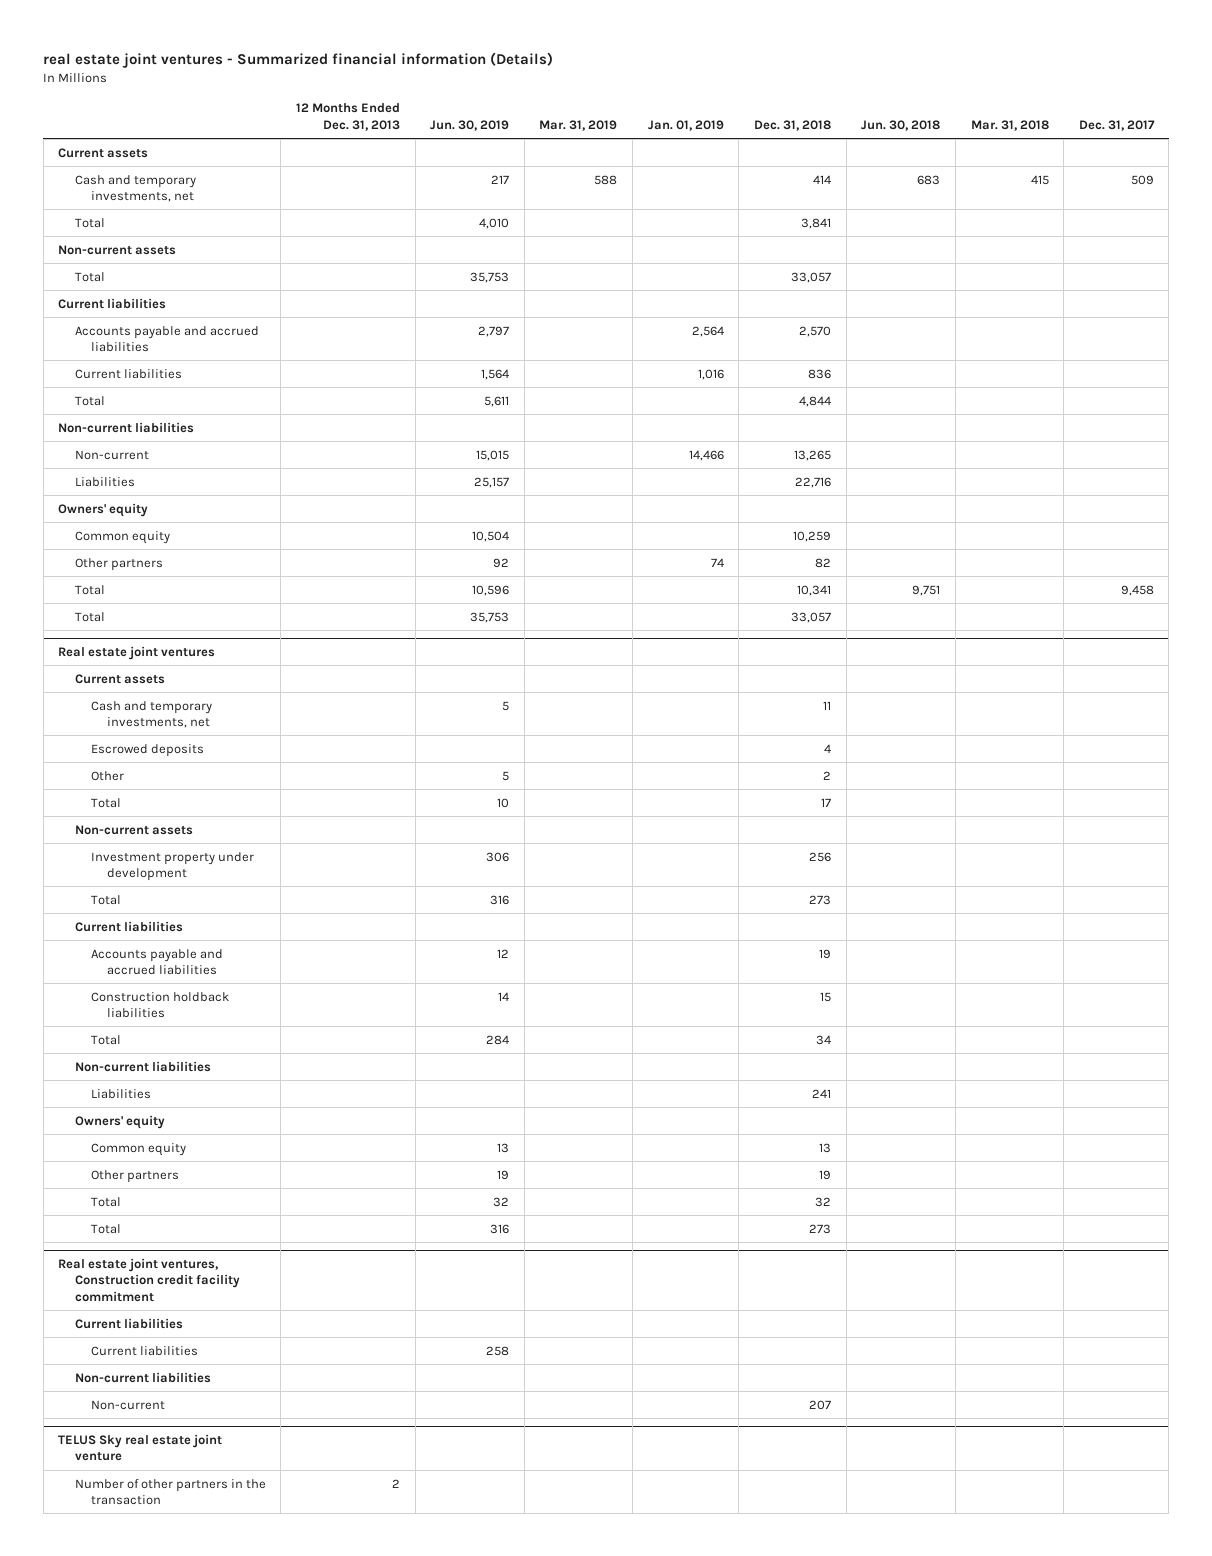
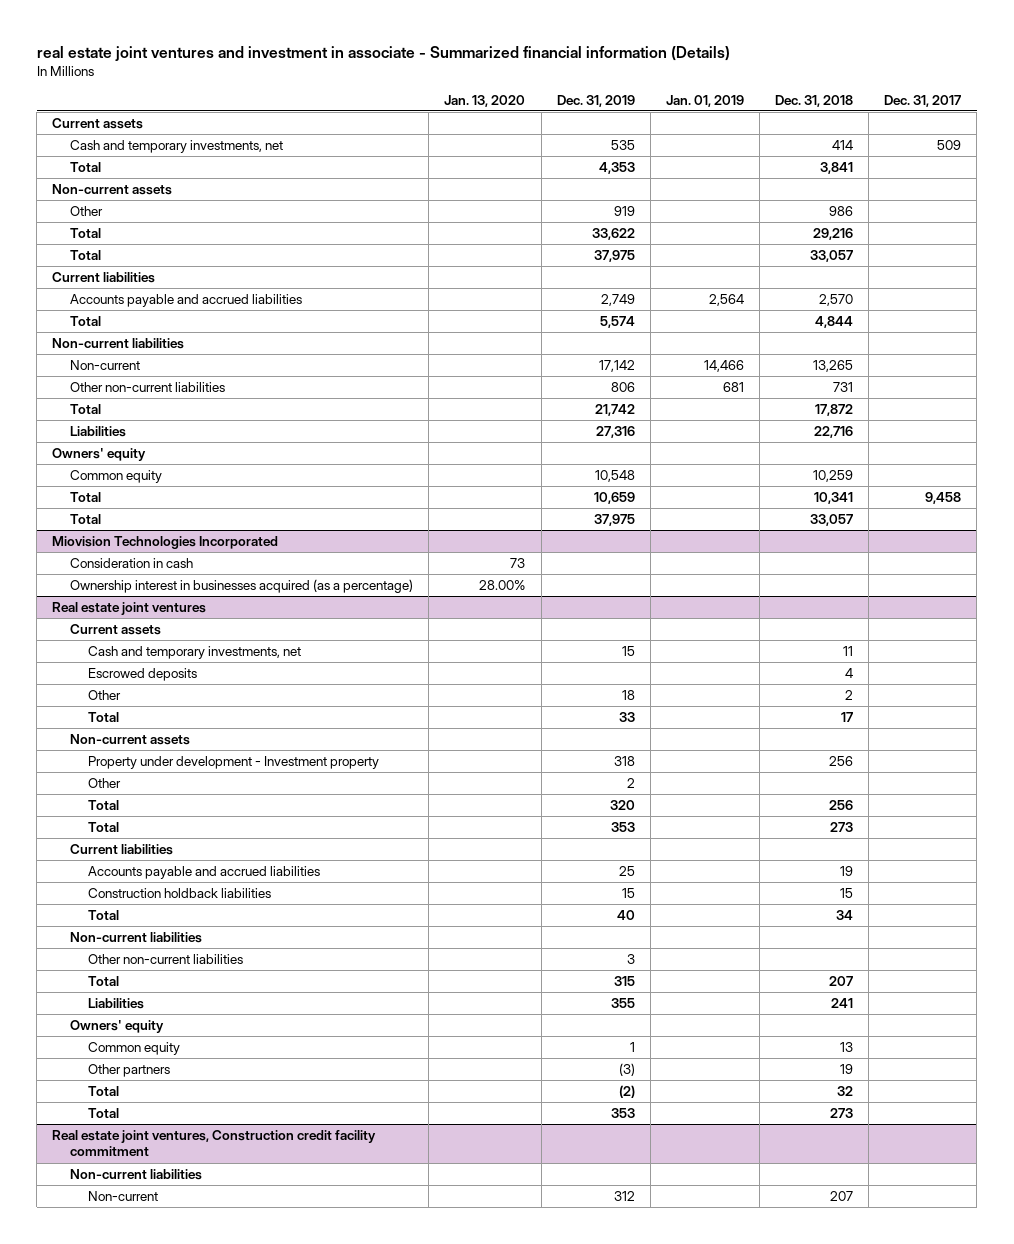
- real estate joint ventures - Summarized financial information (Details)
+ real estate joint ventures and investment in associate - Summarized financial information (Details)
- | 12 Months Ended Dec. 31, 2013 | Jun. 30, 2019 | Mar. 31, 2019 | Jan. 01, 2019 | Dec. 31, 2018 | Jun. 30, 2018 | Mar. 31, 2018 | Dec. 31, 2017
+ | Jan. 13, 2020 | Dec. 31, 2019 | Jan. 01, 2019 | Dec. 31, 2018 | Dec. 31, 2017
+ Other | | 919 | | 986 |
+ Total | | 33,622 | | 29,216 |
- Current liabilities | | 1,564 | | 1,016 | 836 | | |
+ Other non-current liabilities | | 806 | 681 | 731 |
+ Total | | 21,742 | | 17,872 |
- Other partners | | 92 | | 74 | 82 | | |
+ Miovision Technologies Incorporated
+ Consideration in cash | 73 | | | |
+ Ownership interest in businesses acquired (as a percentage) | 28.00% | | | |
@ Real estate joint ventures
- Investment property under development | | 306 | | | 256 | | |
+ Property under development - Investment property | | 318 | | 256 |
+ Other | | 2 | | |
+ Total | | 320 | | 256 |
+ Other non-current liabilities | | 3 | | |
+ Total | | 315 | | 207 |
@ Real estate joint ventures, Construction credit facility commitment
- Current liabilities
- Current liabilities | | 258 | | | | | |
- TELUS Sky real estate joint venture
- Number of other partners in the transaction | 2 | | | | | | |

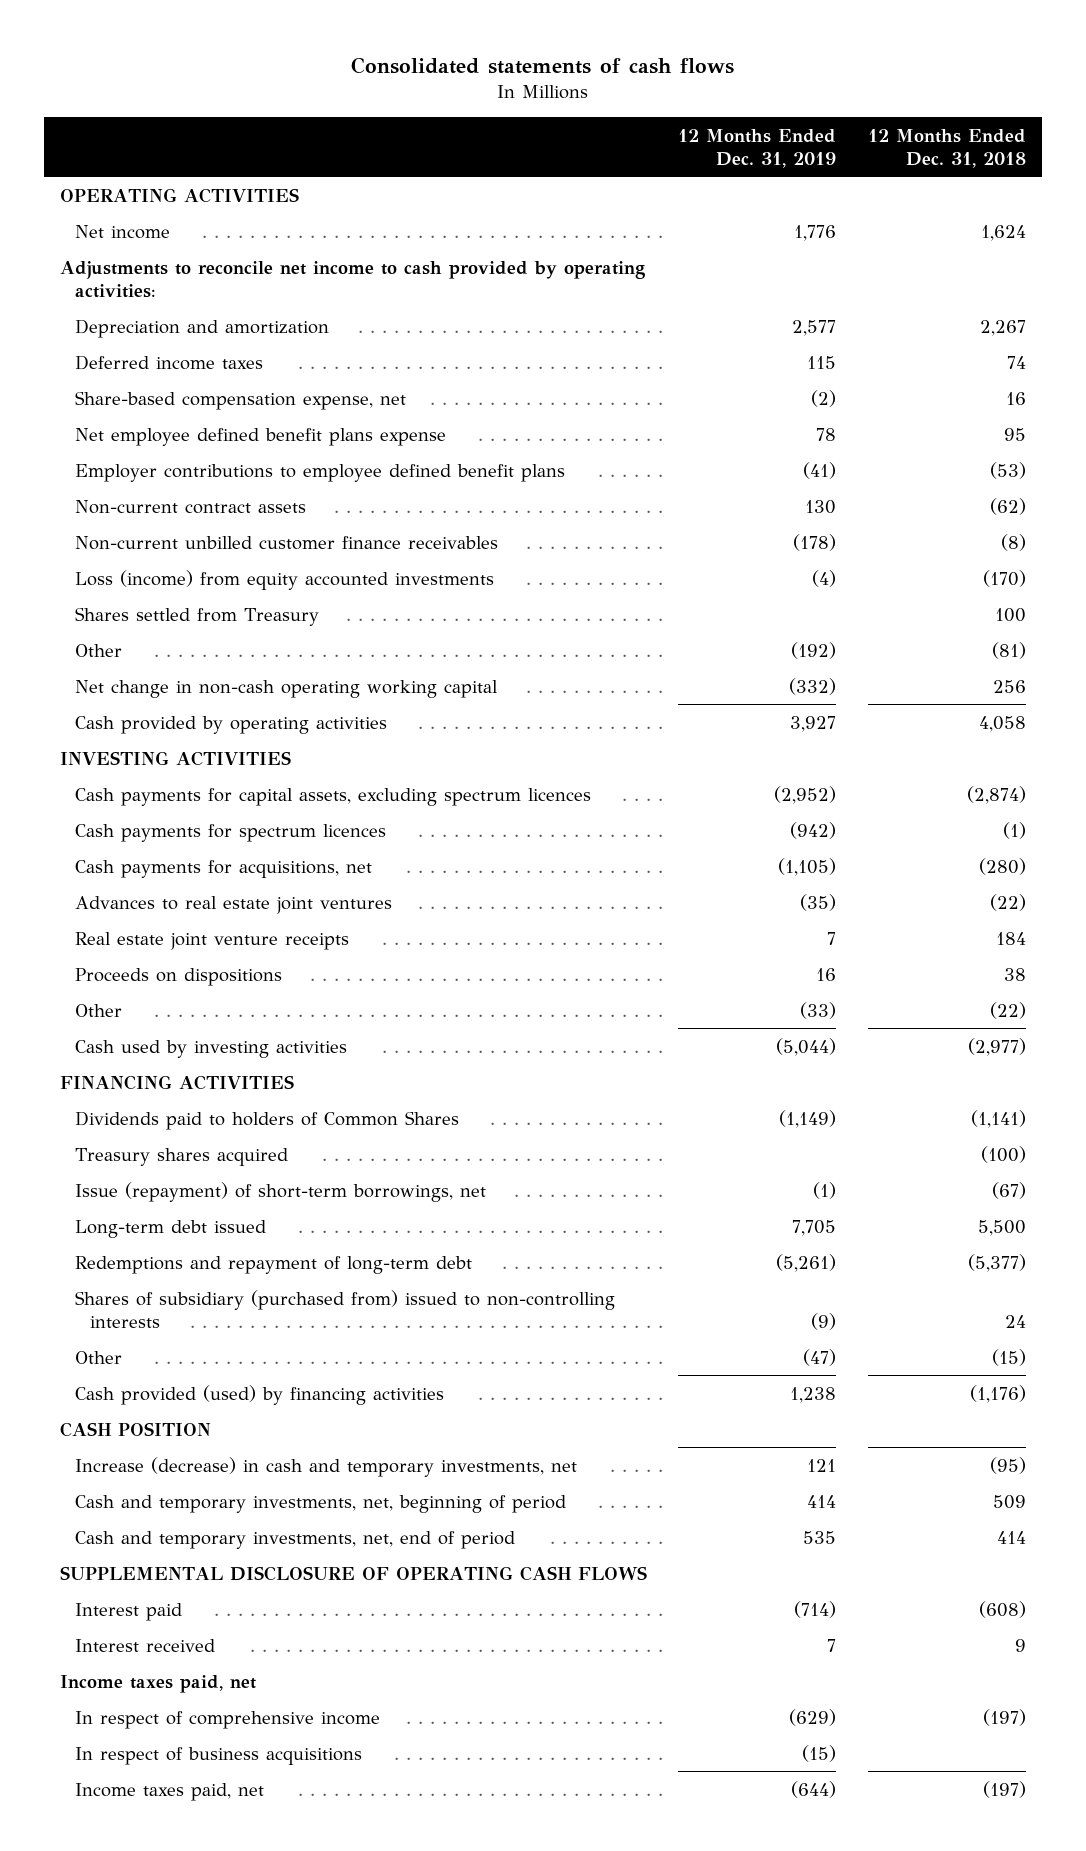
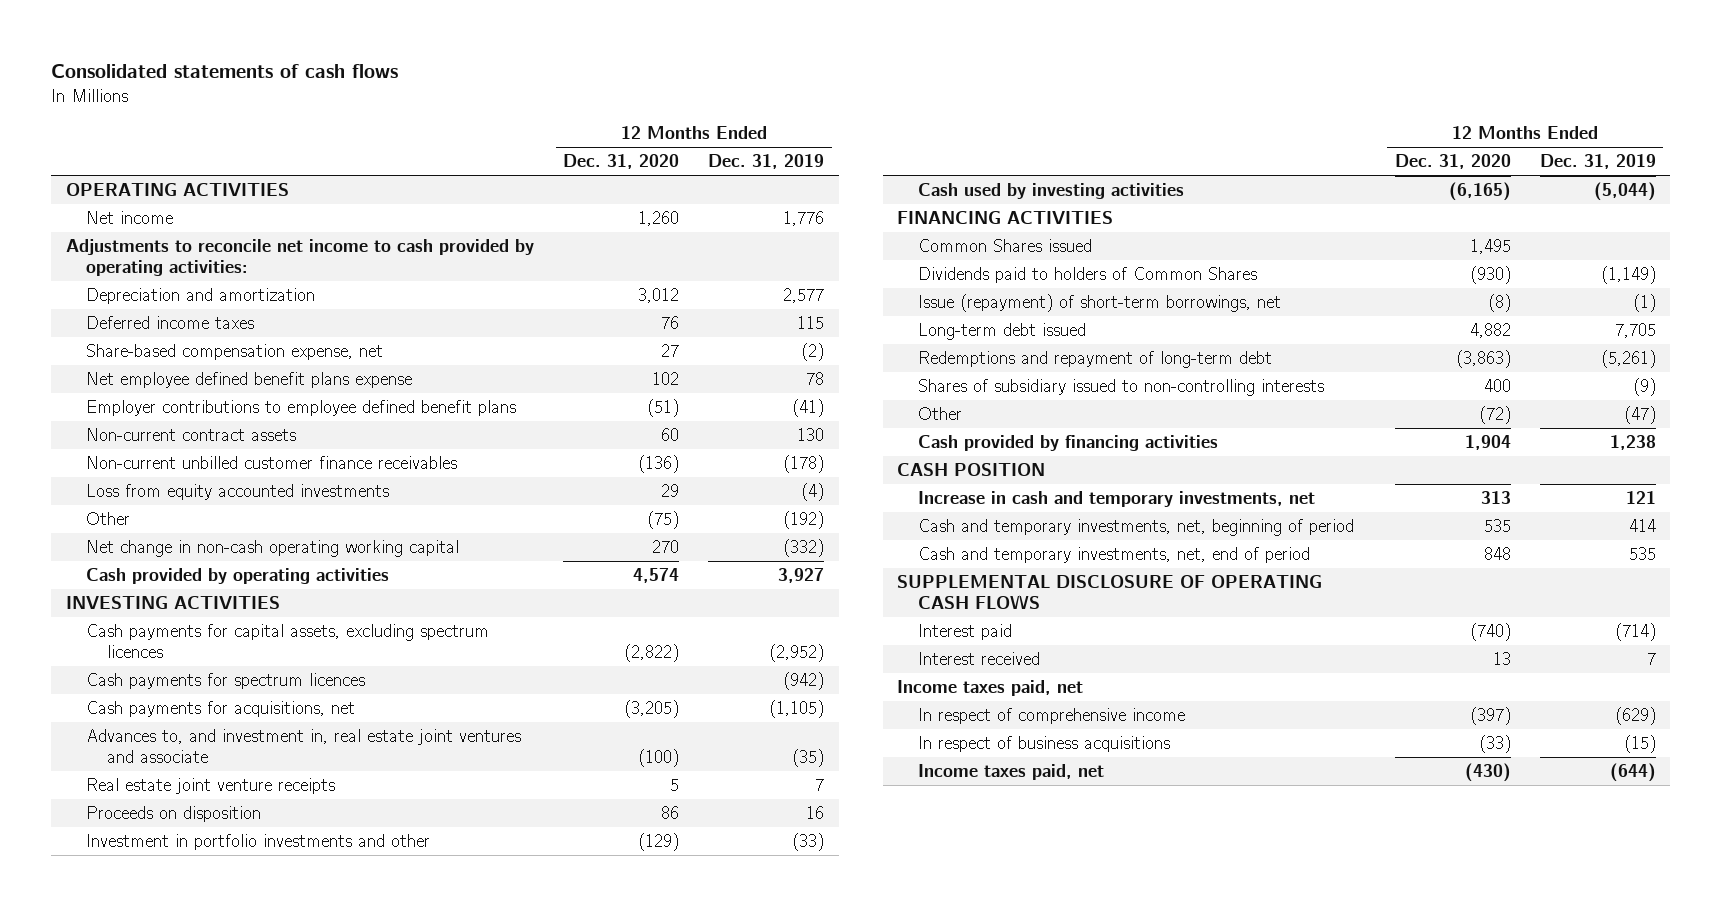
- | 12 Months Ended Dec. 31, 2019 | 12 Months Ended Dec. 31, 2018
+ | 12 Months Ended Dec. 31, 2020 | 12 Months Ended Dec. 31, 2019
- Loss (income) from equity accounted investments | (4) | (170)
- Shares settled from Treasury | | 100
+ Loss from equity accounted investments | 29 | (4)
- Advances to real estate joint ventures | (35) | (22)
+ Advances to, and investment in, real estate joint ventures and associate | (100) | (35)
- Proceeds on dispositions | 16 | 38
- Other | (33) | (22)
+ Proceeds on disposition | 86 | 16
+ Investment in portfolio investments and other | (129) | (33)
+ Common Shares issued | 1,495 |
- Treasury shares acquired | | (100)
- Shares of subsidiary (purchased from) issued to non-controlling interests | (9) | 24
+ Shares of subsidiary issued to non-controlling interests | 400 | (9)
- Cash provided (used) by financing activities | 1,238 | (1,176)
+ Cash provided by financing activities | 1,904 | 1,238
- Increase (decrease) in cash and temporary investments, net | 121 | (95)
+ Increase in cash and temporary investments, net | 313 | 121

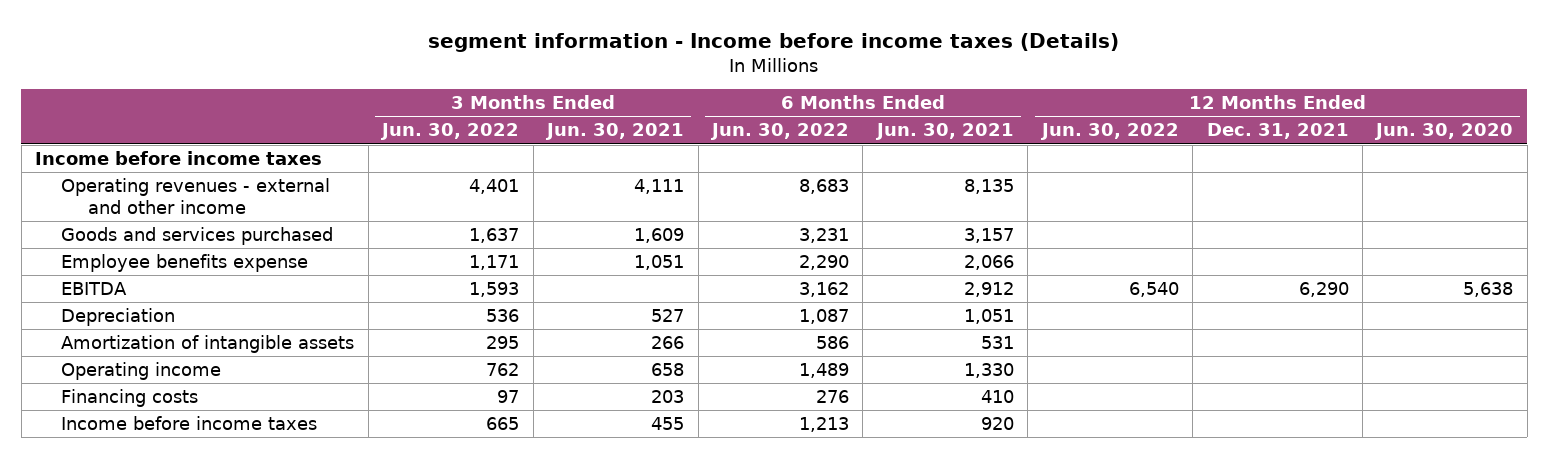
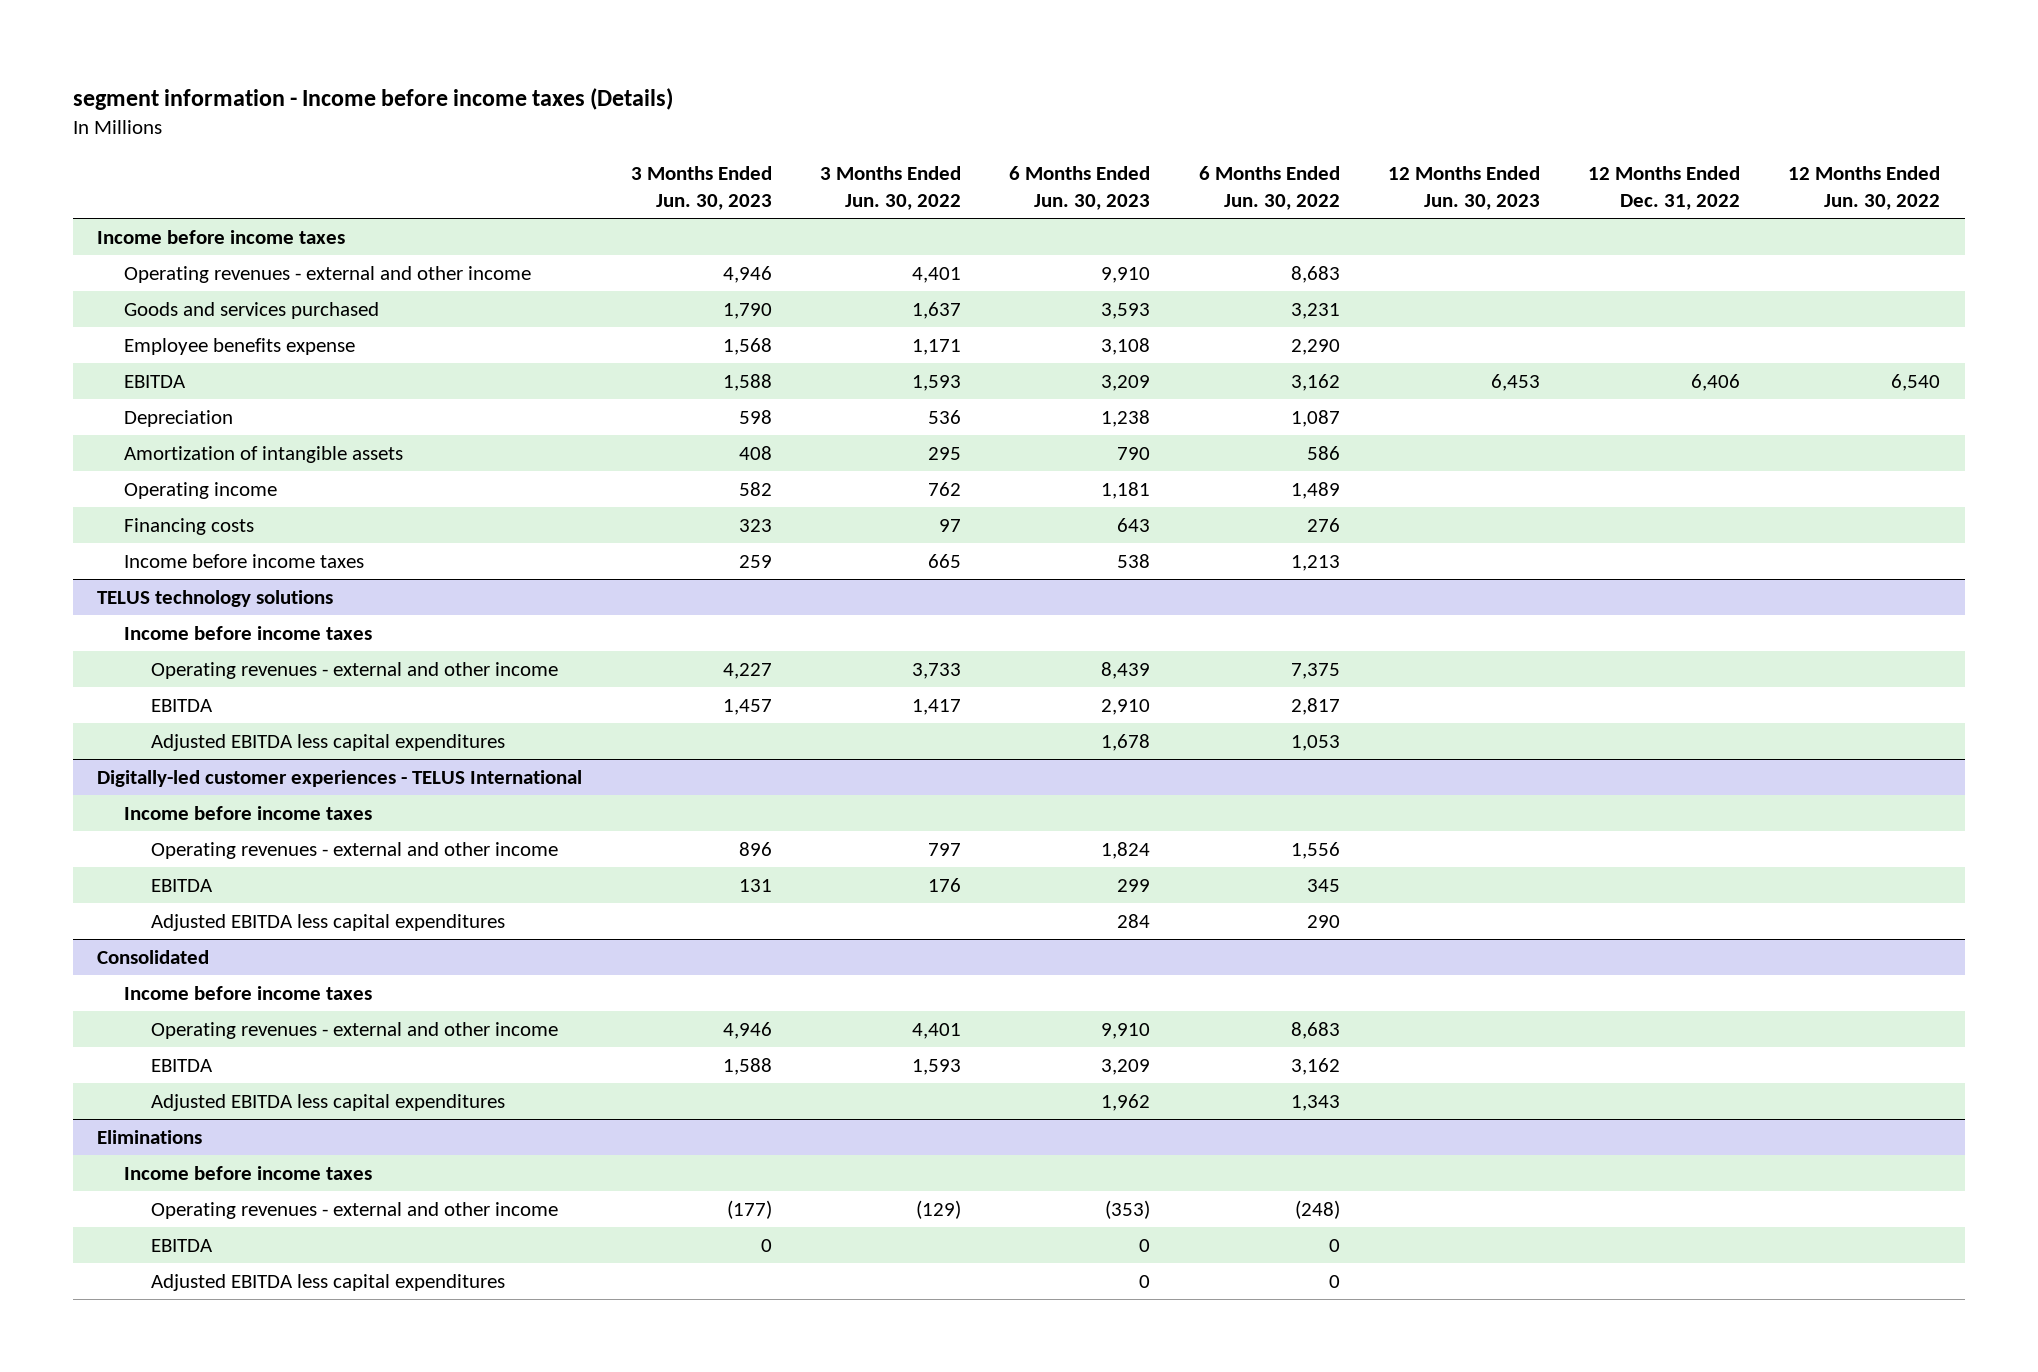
- | 3 Months Ended Jun. 30, 2022 | 3 Months Ended Jun. 30, 2021 | 6 Months Ended Jun. 30, 2022 | 6 Months Ended Jun. 30, 2021 | 12 Months Ended Jun. 30, 2022 | 12 Months Ended Dec. 31, 2021 | 12 Months Ended Jun. 30, 2020
+ | 3 Months Ended Jun. 30, 2023 | 3 Months Ended Jun. 30, 2022 | 6 Months Ended Jun. 30, 2023 | 6 Months Ended Jun. 30, 2022 | 12 Months Ended Jun. 30, 2023 | 12 Months Ended Dec. 31, 2022 | 12 Months Ended Jun. 30, 2022
+ TELUS technology solutions
+ Income before income taxes
+ Operating revenues - external and other income | 4,227 | 3,733 | 8,439 | 7,375 | | |
+ EBITDA | 1,457 | 1,417 | 2,910 | 2,817 | | |
+ Adjusted EBITDA less capital expenditures | | | 1,678 | 1,053 | | |
+ Digitally-led customer experiences - TELUS International
+ Income before income taxes
+ Operating revenues - external and other income | 896 | 797 | 1,824 | 1,556 | | |
+ EBITDA | 131 | 176 | 299 | 345 | | |
+ Adjusted EBITDA less capital expenditures | | | 284 | 290 | | |
+ Consolidated
+ Income before income taxes
+ Operating revenues - external and other income | 4,946 | 4,401 | 9,910 | 8,683 | | |
+ EBITDA | 1,588 | 1,593 | 3,209 | 3,162 | | |
+ Adjusted EBITDA less capital expenditures | | | 1,962 | 1,343 | | |
+ Eliminations
+ Income before income taxes
+ Operating revenues - external and other income | (177) | (129) | (353) | (248) | | |
+ EBITDA | 0 | | 0 | 0 | | |
+ Adjusted EBITDA less capital expenditures | | | 0 | 0 | | |

